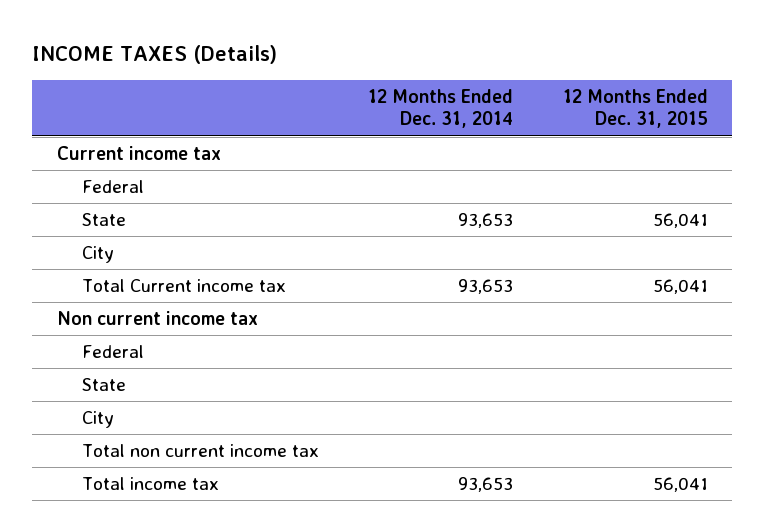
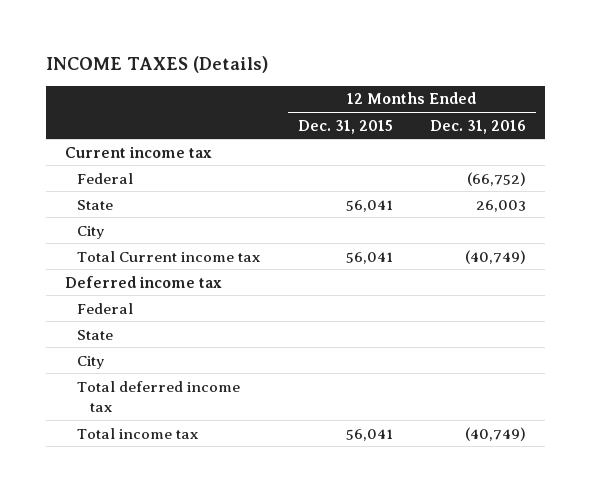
- | 12 Months Ended Dec. 31, 2014 | 12 Months Ended Dec. 31, 2015
+ | 12 Months Ended Dec. 31, 2015 | 12 Months Ended Dec. 31, 2016
- Non current income tax
+ Deferred income tax
- Total non current income tax
+ Total deferred income tax

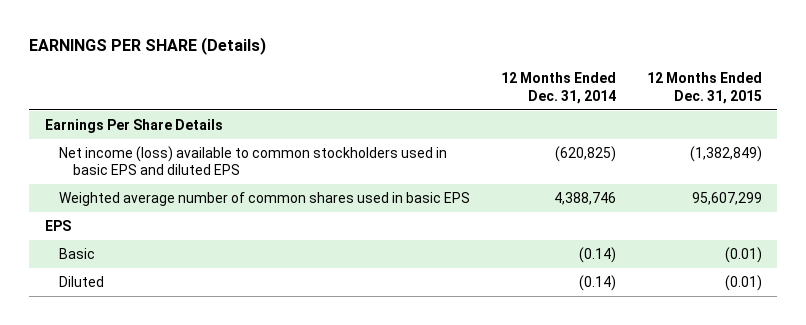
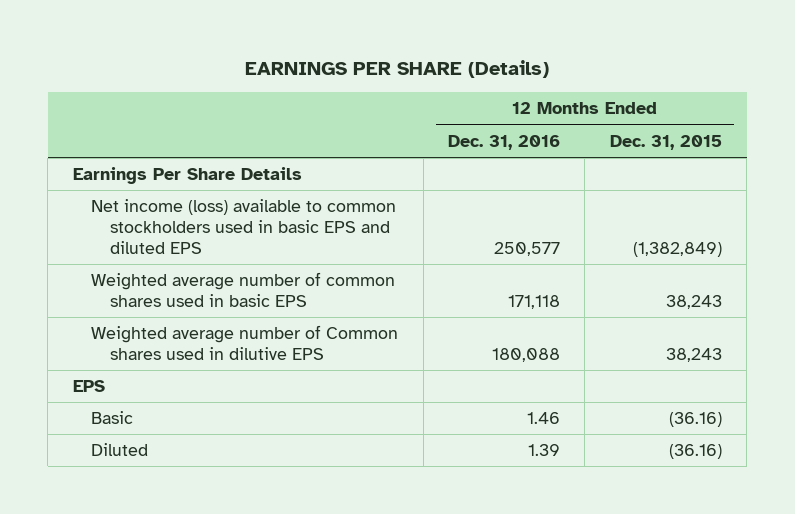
- | 12 Months Ended Dec. 31, 2014 | 12 Months Ended Dec. 31, 2015
+ | 12 Months Ended Dec. 31, 2016 | 12 Months Ended Dec. 31, 2015
- Weighted average number of common shares used in basic EPS | 4,388,746 | 95,607,299
+ Weighted average number of common shares used in basic EPS | 171,118 | 38,243
+ Weighted average number of Common shares used in dilutive EPS | 180,088 | 38,243
- Basic | (0.14) | (0.01)
- Diluted | (0.14) | (0.01)
+ Basic | 1.46 | (36.16)
+ Diluted | 1.39 | (36.16)

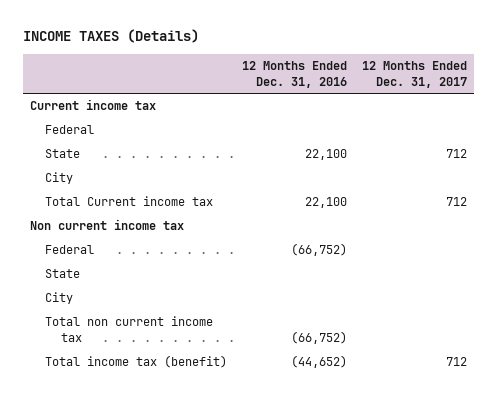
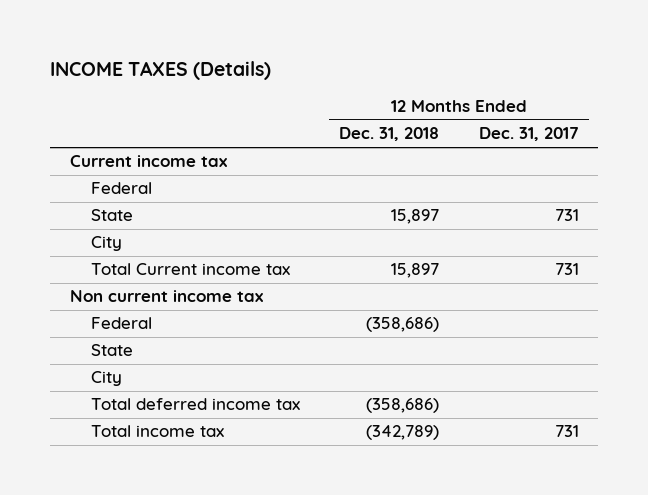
- | 12 Months Ended Dec. 31, 2016 | 12 Months Ended Dec. 31, 2017
+ | 12 Months Ended Dec. 31, 2018 | 12 Months Ended Dec. 31, 2017
- State | 22,100 | 712
+ State | 15,897 | 731
- Total Current income tax | 22,100 | 712
+ Total Current income tax | 15,897 | 731
- Total non current income tax | (66,752) |
- Total income tax (benefit) | (44,652) | 712
+ Total deferred income tax | (358,686) |
+ Total income tax | (342,789) | 731

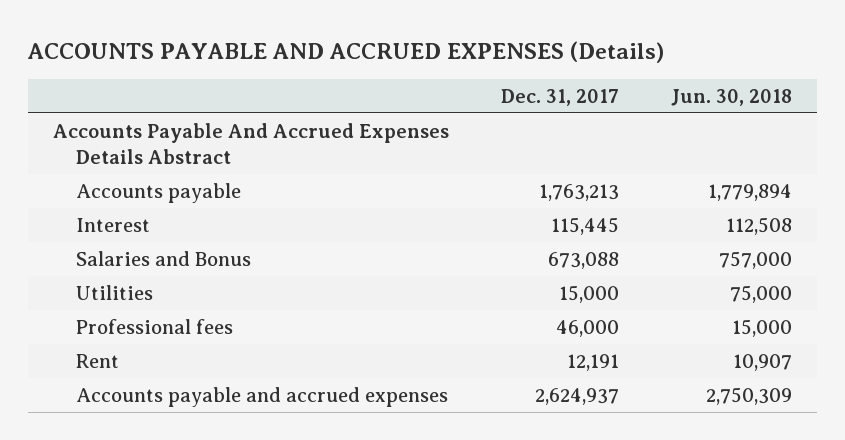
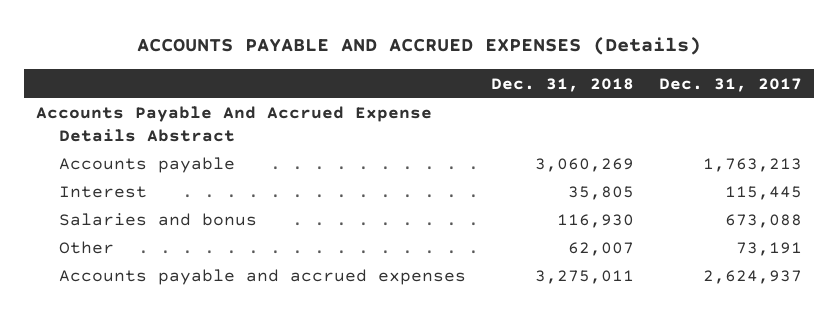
- | Dec. 31, 2017 | Jun. 30, 2018
+ | Dec. 31, 2018 | Dec. 31, 2017
- Accounts Payable And Accrued Expenses Details Abstract
+ Accounts Payable And Accrued Expense Details Abstract
- Salaries and Bonus | 673,088 | 757,000
- Utilities | 15,000 | 75,000
- Professional fees | 46,000 | 15,000
- Rent | 12,191 | 10,907
+ Salaries and bonus | 116,930 | 673,088
+ Other | 62,007 | 73,191

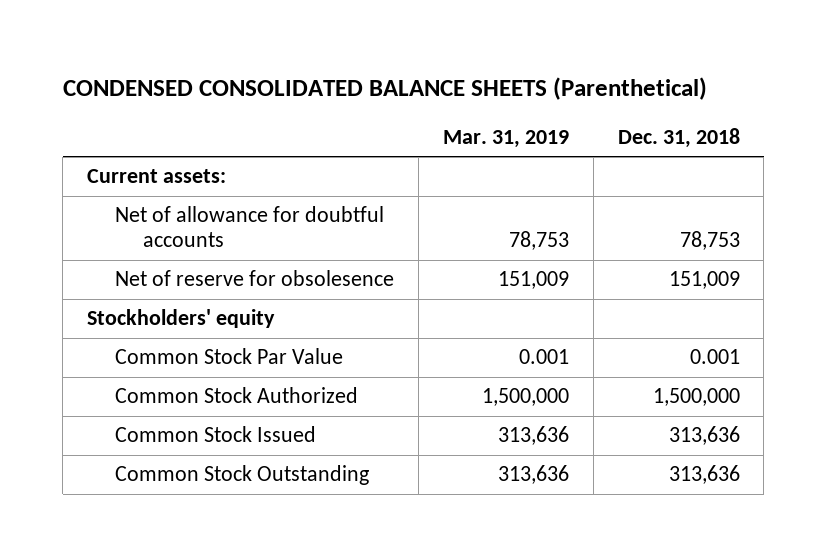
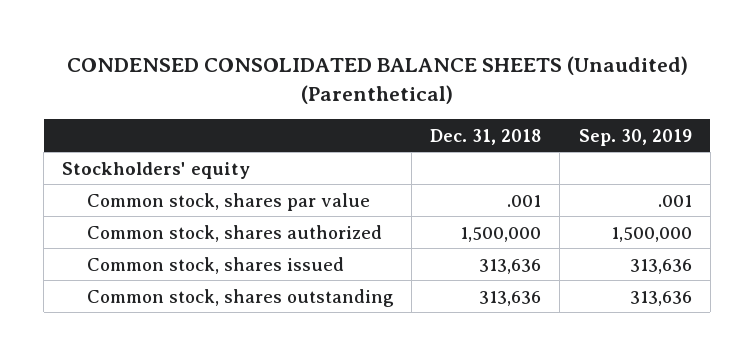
- CONDENSED CONSOLIDATED BALANCE SHEETS (Parenthetical)
+ CONDENSED CONSOLIDATED BALANCE SHEETS (Unaudited) (Parenthetical)
- | Mar. 31, 2019 | Dec. 31, 2018
+ | Dec. 31, 2018 | Sep. 30, 2019
- Current assets:
- Net of allowance for doubtful accounts | 78,753 | 78,753
- Net of reserve for obsolesence | 151,009 | 151,009
- Common Stock Par Value | 0.001 | 0.001
- Common Stock Authorized | 1,500,000 | 1,500,000
- Common Stock Issued | 313,636 | 313,636
- Common Stock Outstanding | 313,636 | 313,636
+ Common stock, shares par value | .001 | .001
+ Common stock, shares authorized | 1,500,000 | 1,500,000
+ Common stock, shares issued | 313,636 | 313,636
+ Common stock, shares outstanding | 313,636 | 313,636

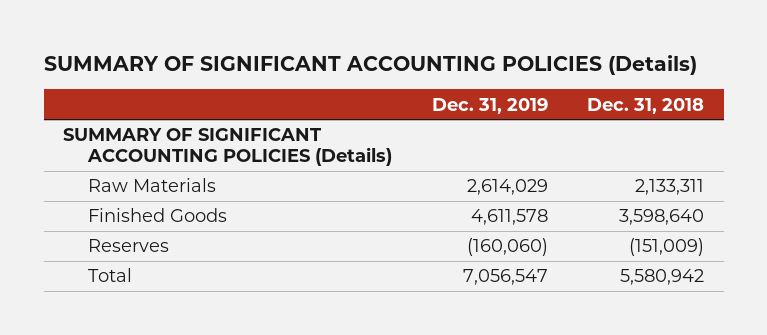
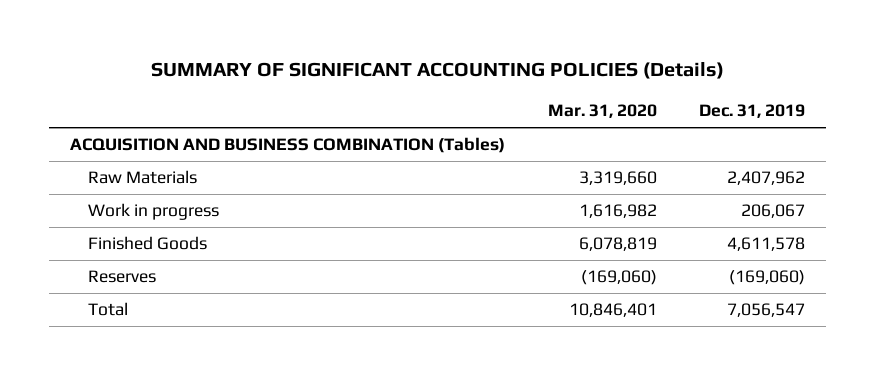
- | Dec. 31, 2019 | Dec. 31, 2018
+ | Mar. 31, 2020 | Dec. 31, 2019
- SUMMARY OF SIGNIFICANT ACCOUNTING POLICIES (Details)
- Raw Materials | 2,614,029 | 2,133,311
+ ACQUISITION AND BUSINESS COMBINATION (Tables)
+ Raw Materials | 3,319,660 | 2,407,962
+ Work in progress | 1,616,982 | 206,067
- Reserves | (160,060) | (151,009)
+ Reserves | (169,060) | (169,060)

